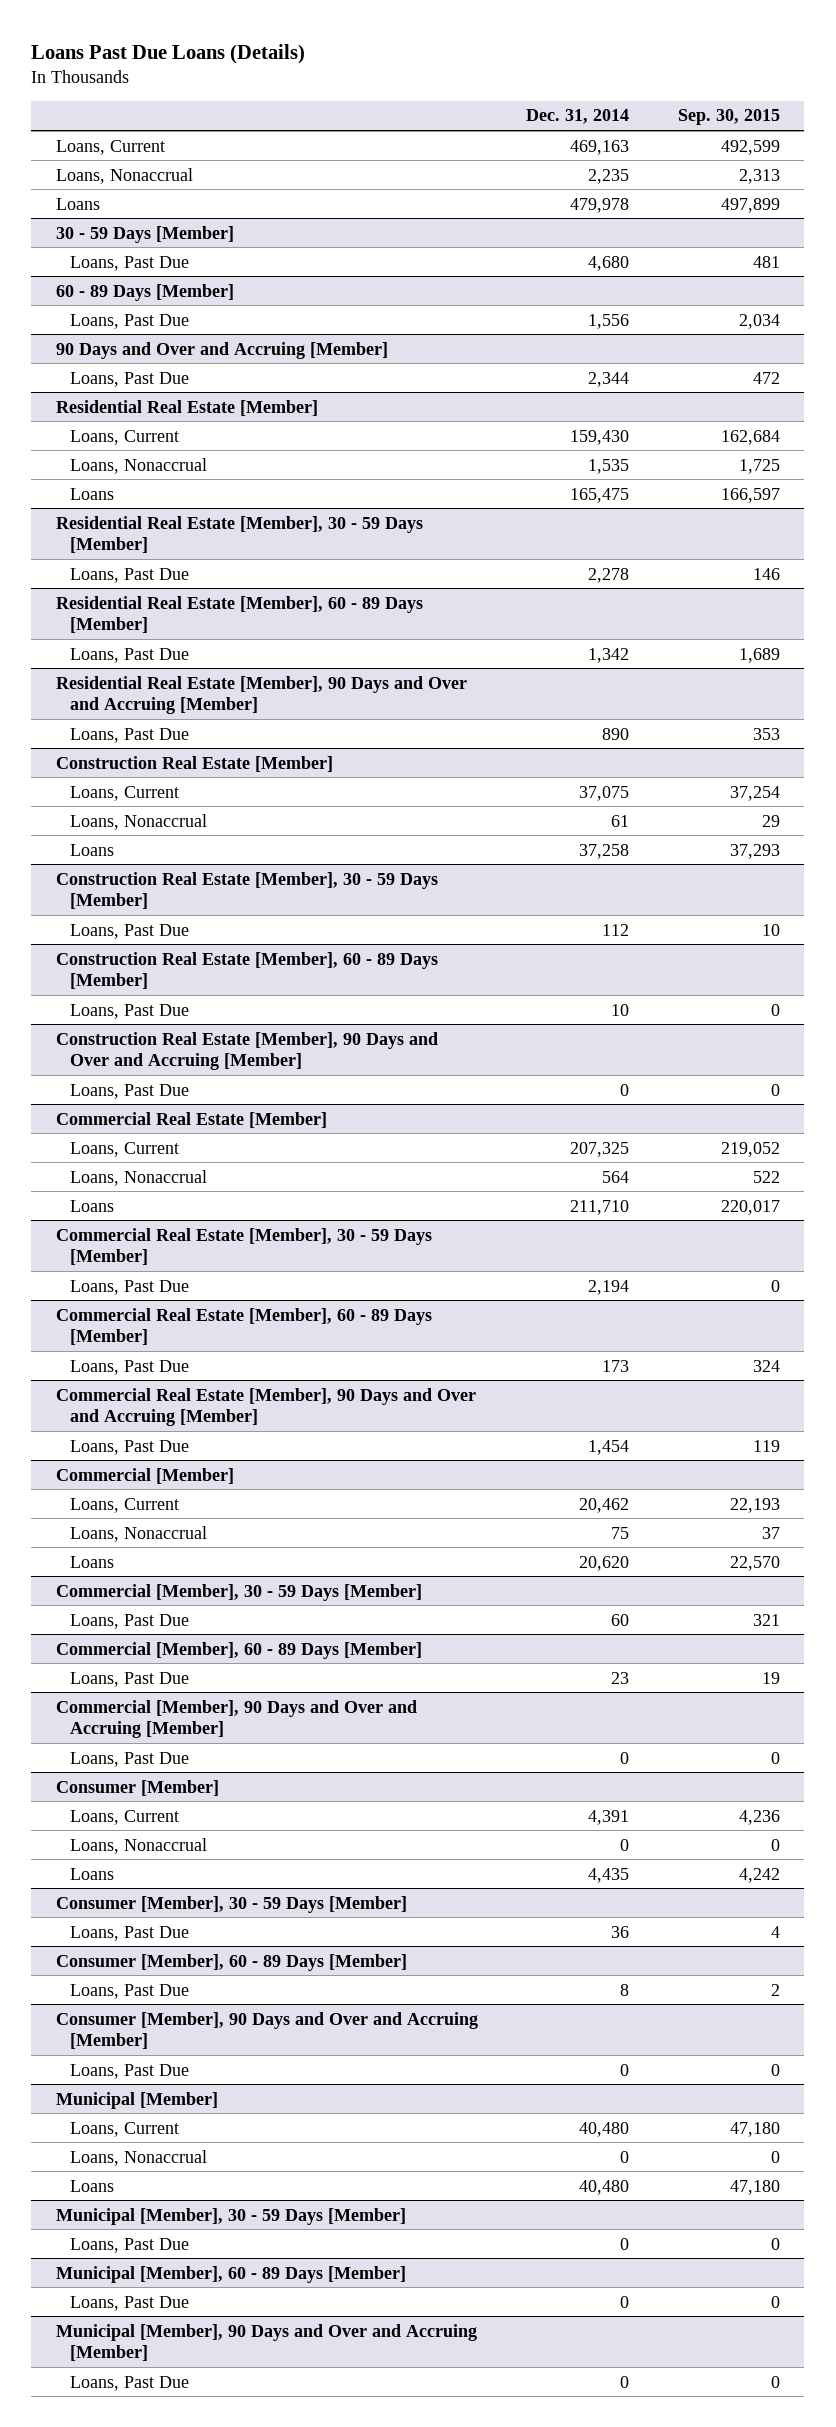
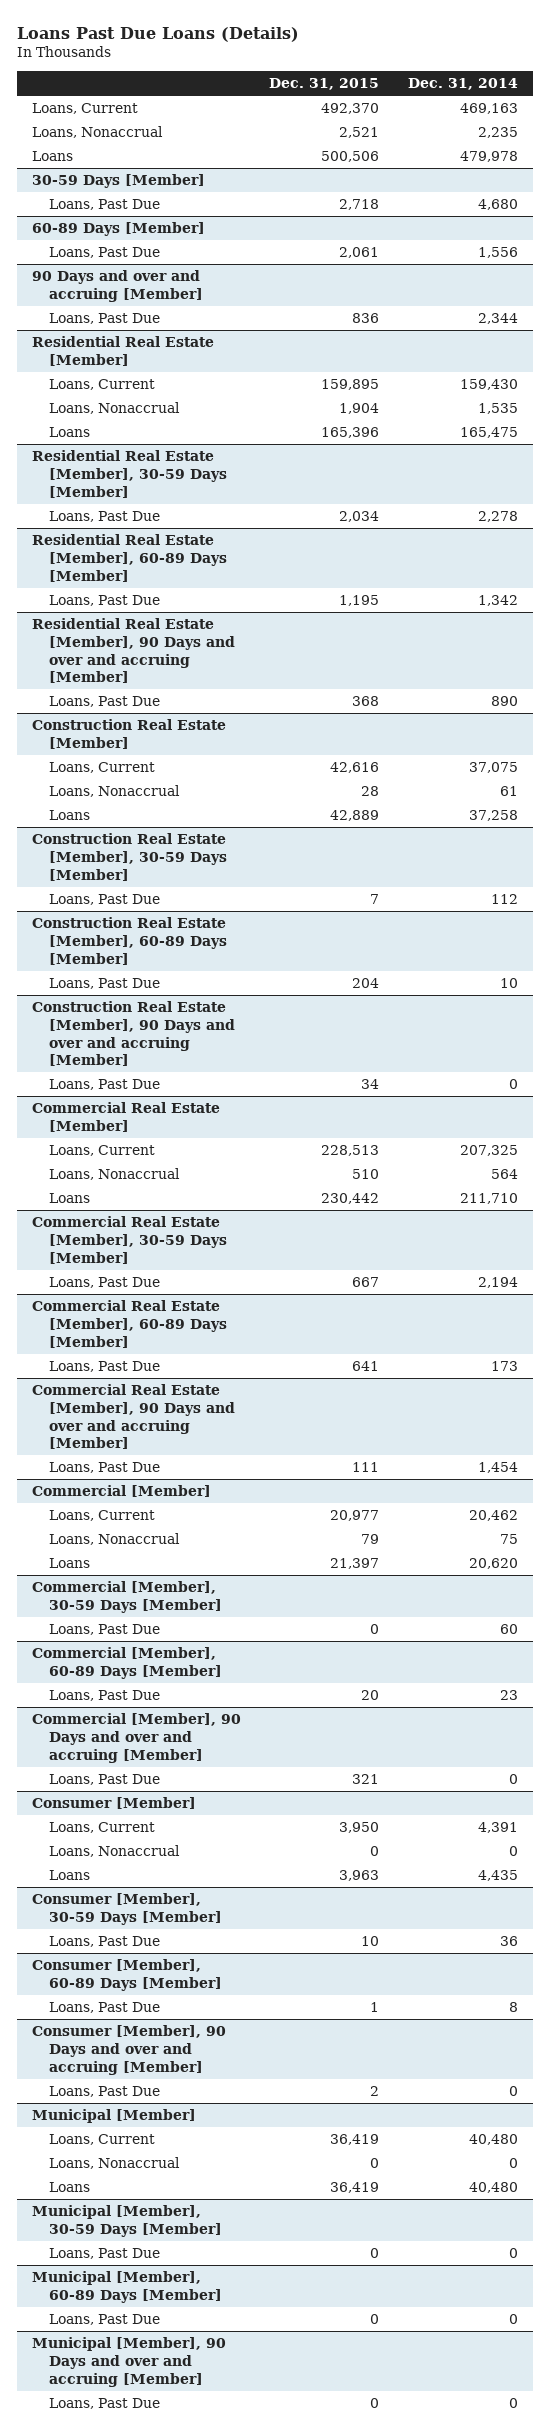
- | Dec. 31, 2014 | Sep. 30, 2015
+ | Dec. 31, 2015 | Dec. 31, 2014
- 30 - 59 Days [Member]
+ 30-59 Days [Member]
- 60 - 89 Days [Member]
+ 60-89 Days [Member]
- 90 Days and Over and Accruing [Member]
+ 90 Days and over and accruing [Member]
- Residential Real Estate [Member], 30 - 59 Days [Member]
+ Residential Real Estate [Member], 30-59 Days [Member]
- Residential Real Estate [Member], 60 - 89 Days [Member]
+ Residential Real Estate [Member], 60-89 Days [Member]
- Residential Real Estate [Member], 90 Days and Over and Accruing [Member]
+ Residential Real Estate [Member], 90 Days and over and accruing [Member]
- Construction Real Estate [Member], 30 - 59 Days [Member]
+ Construction Real Estate [Member], 30-59 Days [Member]
- Construction Real Estate [Member], 60 - 89 Days [Member]
+ Construction Real Estate [Member], 60-89 Days [Member]
- Construction Real Estate [Member], 90 Days and Over and Accruing [Member]
+ Construction Real Estate [Member], 90 Days and over and accruing [Member]
- Commercial Real Estate [Member], 30 - 59 Days [Member]
+ Commercial Real Estate [Member], 30-59 Days [Member]
- Commercial Real Estate [Member], 60 - 89 Days [Member]
+ Commercial Real Estate [Member], 60-89 Days [Member]
- Commercial Real Estate [Member], 90 Days and Over and Accruing [Member]
+ Commercial Real Estate [Member], 90 Days and over and accruing [Member]
- Commercial [Member], 30 - 59 Days [Member]
+ Commercial [Member], 30-59 Days [Member]
- Commercial [Member], 60 - 89 Days [Member]
+ Commercial [Member], 60-89 Days [Member]
- Commercial [Member], 90 Days and Over and Accruing [Member]
+ Commercial [Member], 90 Days and over and accruing [Member]
- Consumer [Member], 30 - 59 Days [Member]
+ Consumer [Member], 30-59 Days [Member]
- Consumer [Member], 60 - 89 Days [Member]
+ Consumer [Member], 60-89 Days [Member]
- Consumer [Member], 90 Days and Over and Accruing [Member]
+ Consumer [Member], 90 Days and over and accruing [Member]
- Municipal [Member], 30 - 59 Days [Member]
+ Municipal [Member], 30-59 Days [Member]
- Municipal [Member], 60 - 89 Days [Member]
+ Municipal [Member], 60-89 Days [Member]
- Municipal [Member], 90 Days and Over and Accruing [Member]
+ Municipal [Member], 90 Days and over and accruing [Member]

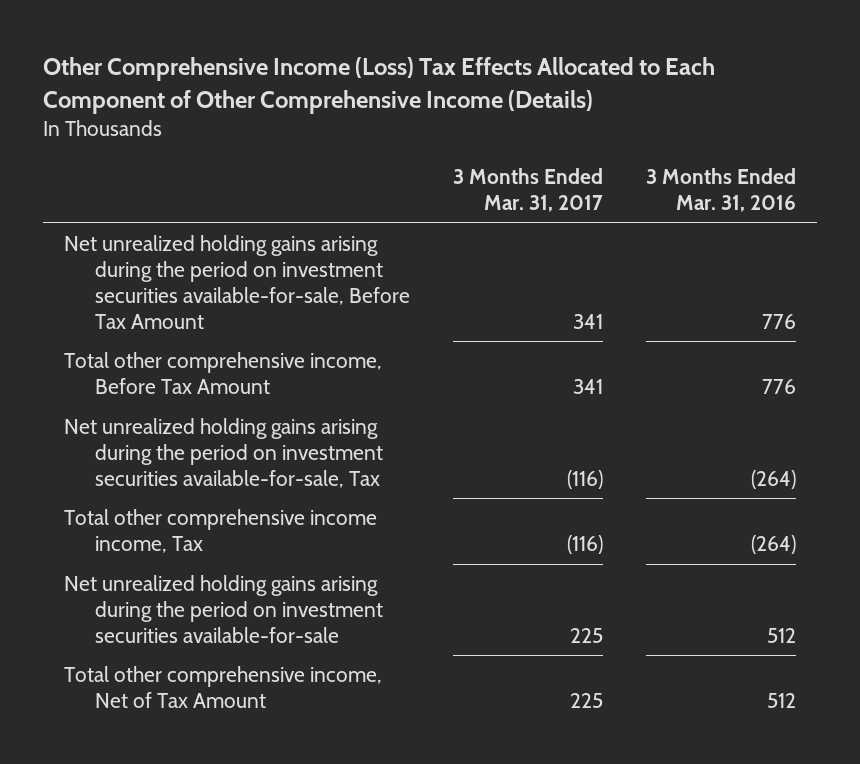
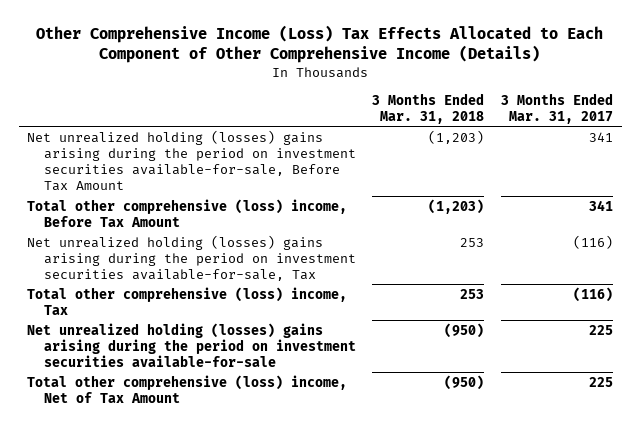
- | 3 Months Ended Mar. 31, 2017 | 3 Months Ended Mar. 31, 2016
+ | 3 Months Ended Mar. 31, 2018 | 3 Months Ended Mar. 31, 2017
- Net unrealized holding gains arising during the period on investment securities available-for-sale, Before Tax Amount | 341 | 776
- Total other comprehensive income, Before Tax Amount | 341 | 776
- Net unrealized holding gains arising during the period on investment securities available-for-sale, Tax | (116) | (264)
- Total other comprehensive income income, Tax | (116) | (264)
- Net unrealized holding gains arising during the period on investment securities available-for-sale | 225 | 512
- Total other comprehensive income, Net of Tax Amount | 225 | 512
+ Net unrealized holding (losses) gains arising during the period on investment securities available-for-sale, Before Tax Amount | (1,203) | 341
+ Total other comprehensive (loss) income, Before Tax Amount | (1,203) | 341
+ Net unrealized holding (losses) gains arising during the period on investment securities available-for-sale, Tax | 253 | (116)
+ Total other comprehensive (loss) income, Tax | 253 | (116)
+ Net unrealized holding (losses) gains arising during the period on investment securities available-for-sale | (950) | 225
+ Total other comprehensive (loss) income, Net of Tax Amount | (950) | 225

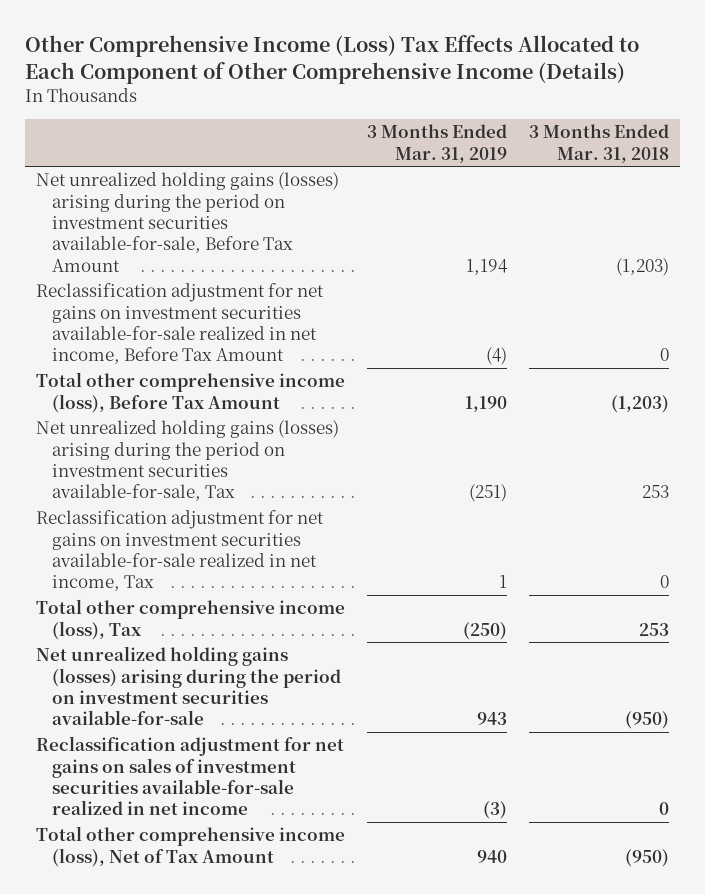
- | 3 Months Ended Mar. 31, 2018 | 3 Months Ended Mar. 31, 2017
+ | 3 Months Ended Mar. 31, 2019 | 3 Months Ended Mar. 31, 2018
- Net unrealized holding (losses) gains arising during the period on investment securities available-for-sale, Before Tax Amount | (1,203) | 341
- Total other comprehensive (loss) income, Before Tax Amount | (1,203) | 341
- Net unrealized holding (losses) gains arising during the period on investment securities available-for-sale, Tax | 253 | (116)
- Total other comprehensive (loss) income, Tax | 253 | (116)
- Net unrealized holding (losses) gains arising during the period on investment securities available-for-sale | (950) | 225
- Total other comprehensive (loss) income, Net of Tax Amount | (950) | 225
+ Net unrealized holding gains (losses) arising during the period on investment securities available-for-sale, Before Tax Amount | 1,194 | (1,203)
+ Reclassification adjustment for net gains on investment securities available-for-sale realized in net income, Before Tax Amount | (4) | 0
+ Total other comprehensive income (loss), Before Tax Amount | 1,190 | (1,203)
+ Net unrealized holding gains (losses) arising during the period on investment securities available-for-sale, Tax | (251) | 253
+ Reclassification adjustment for net gains on investment securities available-for-sale realized in net income, Tax | 1 | 0
+ Total other comprehensive income (loss), Tax | (250) | 253
+ Net unrealized holding gains (losses) arising during the period on investment securities available-for-sale | 943 | (950)
+ Reclassification adjustment for net gains on sales of investment securities available-for-sale realized in net income | (3) | 0
+ Total other comprehensive income (loss), Net of Tax Amount | 940 | (950)

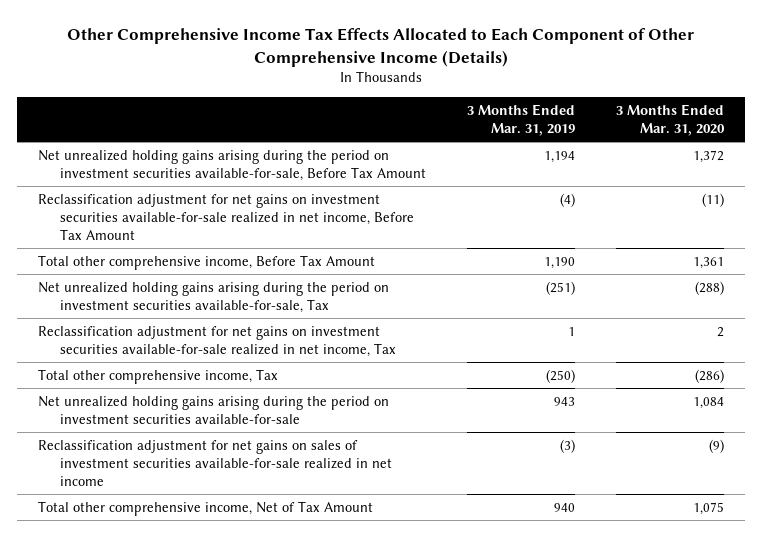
- Other Comprehensive Income (Loss) Tax Effects Allocated to Each Component of Other Comprehensive Income (Details)
+ Other Comprehensive Income Tax Effects Allocated to Each Component of Other Comprehensive Income (Details)
- | 3 Months Ended Mar. 31, 2019 | 3 Months Ended Mar. 31, 2018
+ | 3 Months Ended Mar. 31, 2019 | 3 Months Ended Mar. 31, 2020
- Net unrealized holding gains (losses) arising during the period on investment securities available-for-sale, Before Tax Amount | 1,194 | (1,203)
+ Net unrealized holding gains arising during the period on investment securities available-for-sale, Before Tax Amount | 1,194 | 1,372
- Total other comprehensive income (loss), Before Tax Amount | 1,190 | (1,203)
- Net unrealized holding gains (losses) arising during the period on investment securities available-for-sale, Tax | (251) | 253
+ Total other comprehensive income, Before Tax Amount | 1,190 | 1,361
+ Net unrealized holding gains arising during the period on investment securities available-for-sale, Tax | (251) | (288)
- Total other comprehensive income (loss), Tax | (250) | 253
- Net unrealized holding gains (losses) arising during the period on investment securities available-for-sale | 943 | (950)
+ Total other comprehensive income, Tax | (250) | (286)
+ Net unrealized holding gains arising during the period on investment securities available-for-sale | 943 | 1,084
- Total other comprehensive income (loss), Net of Tax Amount | 940 | (950)
+ Total other comprehensive income, Net of Tax Amount | 940 | 1,075

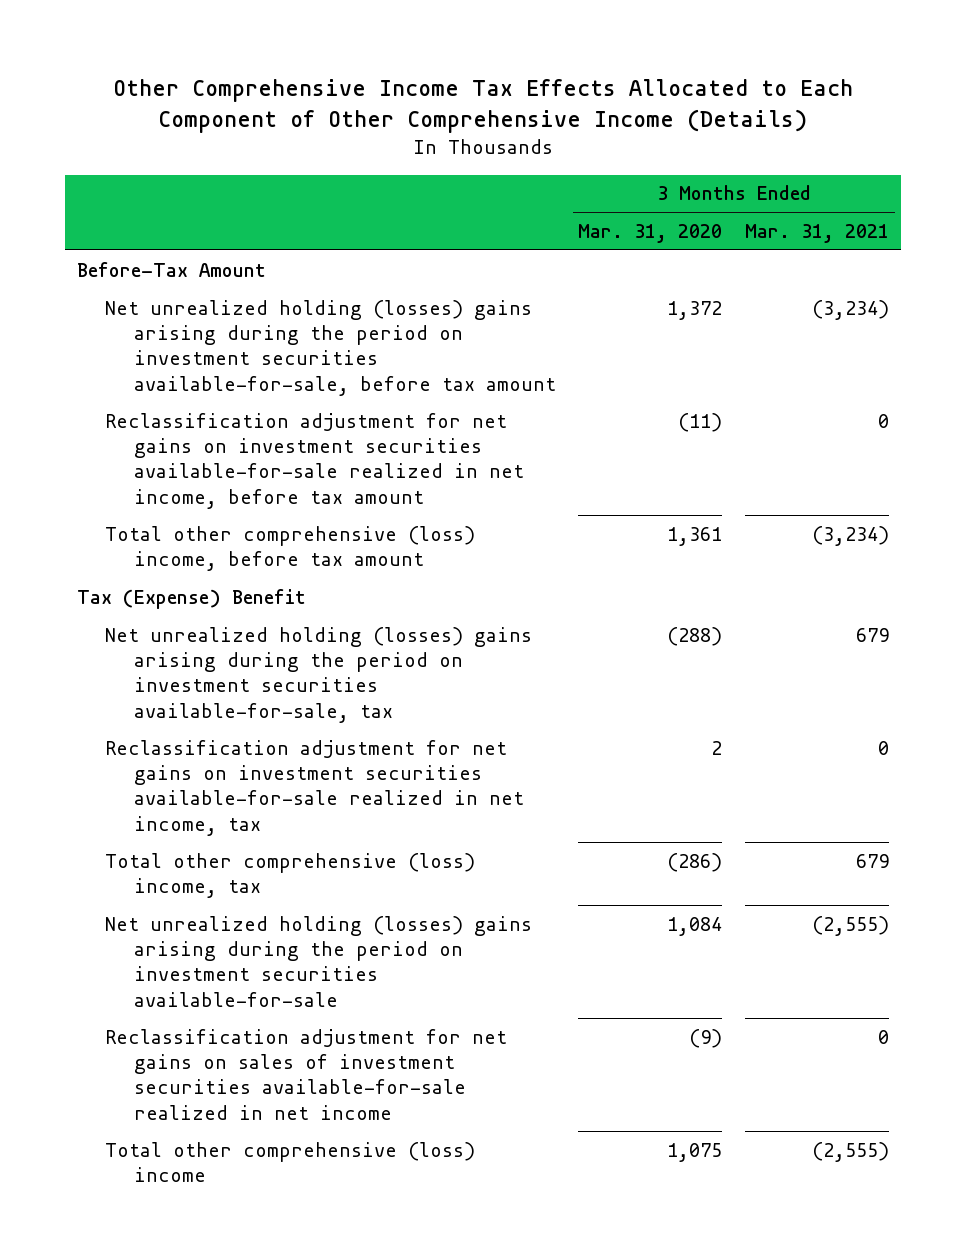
- | 3 Months Ended Mar. 31, 2019 | 3 Months Ended Mar. 31, 2020
+ | 3 Months Ended Mar. 31, 2020 | 3 Months Ended Mar. 31, 2021
- Net unrealized holding gains arising during the period on investment securities available-for-sale, Before Tax Amount | 1,194 | 1,372
- Reclassification adjustment for net gains on investment securities available-for-sale realized in net income, Before Tax Amount | (4) | (11)
- Total other comprehensive income, Before Tax Amount | 1,190 | 1,361
- Net unrealized holding gains arising during the period on investment securities available-for-sale, Tax | (251) | (288)
- Reclassification adjustment for net gains on investment securities available-for-sale realized in net income, Tax | 1 | 2
- Total other comprehensive income, Tax | (250) | (286)
- Net unrealized holding gains arising during the period on investment securities available-for-sale | 943 | 1,084
+ Before-Tax Amount
+ Net unrealized holding (losses) gains arising during the period on investment securities available-for-sale, before tax amount | 1,372 | (3,234)
+ Reclassification adjustment for net gains on investment securities available-for-sale realized in net income, before tax amount | (11) | 0
+ Total other comprehensive (loss) income, before tax amount | 1,361 | (3,234)
+ Tax (Expense) Benefit
+ Net unrealized holding (losses) gains arising during the period on investment securities available-for-sale, tax | (288) | 679
+ Reclassification adjustment for net gains on investment securities available-for-sale realized in net income, tax | 2 | 0
+ Total other comprehensive (loss) income, tax | (286) | 679
+ Net unrealized holding (losses) gains arising during the period on investment securities available-for-sale | 1,084 | (2,555)
- Total other comprehensive income, Net of Tax Amount | 940 | 1,075
+ Total other comprehensive (loss) income | 1,075 | (2,555)

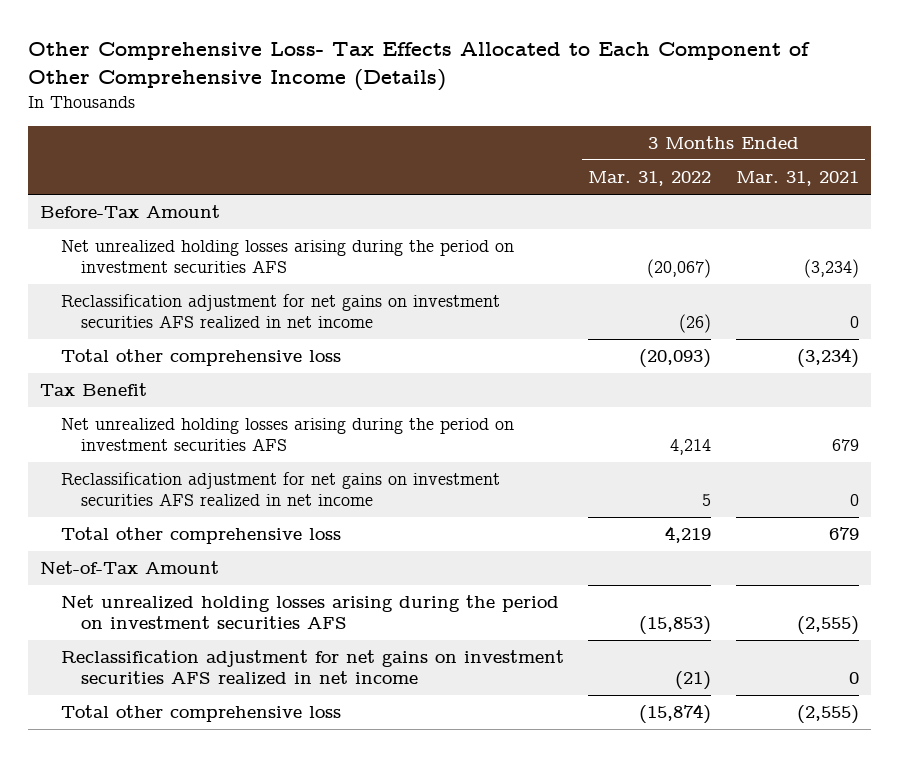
- Other Comprehensive Income Tax Effects Allocated to Each Component of Other Comprehensive Income (Details)
+ Other Comprehensive Loss- Tax Effects Allocated to Each Component of Other Comprehensive Income (Details)
- | 3 Months Ended Mar. 31, 2020 | 3 Months Ended Mar. 31, 2021
+ | 3 Months Ended Mar. 31, 2022 | 3 Months Ended Mar. 31, 2021
- Net unrealized holding (losses) gains arising during the period on investment securities available-for-sale, before tax amount | 1,372 | (3,234)
- Reclassification adjustment for net gains on investment securities available-for-sale realized in net income, before tax amount | (11) | 0
- Total other comprehensive (loss) income, before tax amount | 1,361 | (3,234)
- Tax (Expense) Benefit
- Net unrealized holding (losses) gains arising during the period on investment securities available-for-sale, tax | (288) | 679
- Reclassification adjustment for net gains on investment securities available-for-sale realized in net income, tax | 2 | 0
- Total other comprehensive (loss) income, tax | (286) | 679
- Net unrealized holding (losses) gains arising during the period on investment securities available-for-sale | 1,084 | (2,555)
- Reclassification adjustment for net gains on sales of investment securities available-for-sale realized in net income | (9) | 0
- Total other comprehensive (loss) income | 1,075 | (2,555)
+ Net unrealized holding losses arising during the period on investment securities AFS | (20,067) | (3,234)
+ Reclassification adjustment for net gains on investment securities AFS realized in net income | (26) | 0
+ Total other comprehensive loss | (20,093) | (3,234)
+ Tax Benefit
+ Net unrealized holding losses arising during the period on investment securities AFS | 4,214 | 679
+ Reclassification adjustment for net gains on investment securities AFS realized in net income | 5 | 0
+ Total other comprehensive loss | 4,219 | 679
+ Net-of-Tax Amount
+ Net unrealized holding losses arising during the period on investment securities AFS | (15,853) | (2,555)
+ Reclassification adjustment for net gains on investment securities AFS realized in net income | (21) | 0
+ Total other comprehensive loss | (15,874) | (2,555)

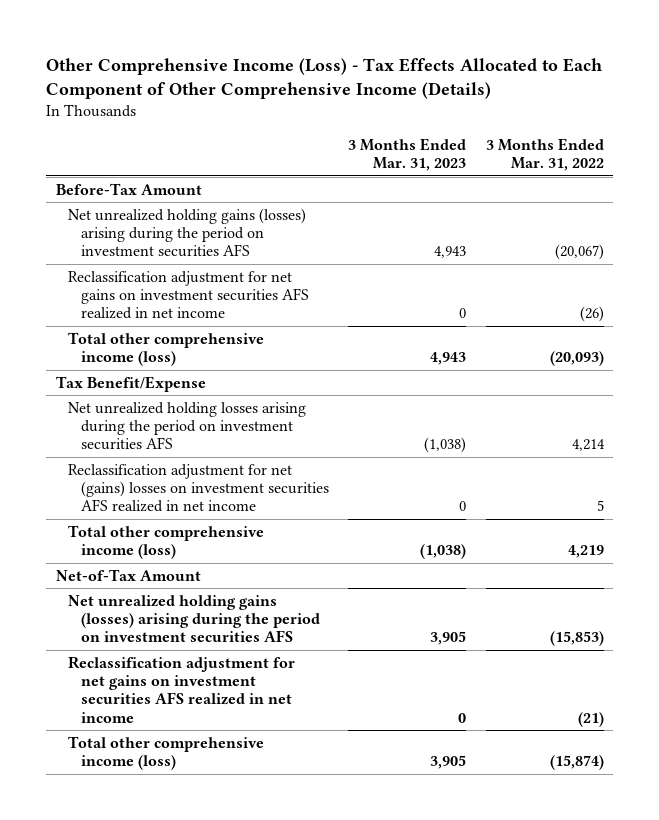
- Other Comprehensive Loss- Tax Effects Allocated to Each Component of Other Comprehensive Income (Details)
+ Other Comprehensive Income (Loss) - Tax Effects Allocated to Each Component of Other Comprehensive Income (Details)
- | 3 Months Ended Mar. 31, 2022 | 3 Months Ended Mar. 31, 2021
+ | 3 Months Ended Mar. 31, 2023 | 3 Months Ended Mar. 31, 2022
- Net unrealized holding losses arising during the period on investment securities AFS | (20,067) | (3,234)
+ Net unrealized holding gains (losses) arising during the period on investment securities AFS | 4,943 | (20,067)
- Total other comprehensive loss | (20,093) | (3,234)
- Tax Benefit
+ Total other comprehensive income (loss) | 4,943 | (20,093)
+ Tax Benefit/Expense
- Reclassification adjustment for net gains on investment securities AFS realized in net income | 5 | 0
- Total other comprehensive loss | 4,219 | 679
+ Reclassification adjustment for net (gains) losses on investment securities AFS realized in net income | 0 | 5
+ Total other comprehensive income (loss) | (1,038) | 4,219
- Net unrealized holding losses arising during the period on investment securities AFS | (15,853) | (2,555)
+ Net unrealized holding gains (losses) arising during the period on investment securities AFS | 3,905 | (15,853)
- Total other comprehensive loss | (15,874) | (2,555)
+ Total other comprehensive income (loss) | 3,905 | (15,874)

